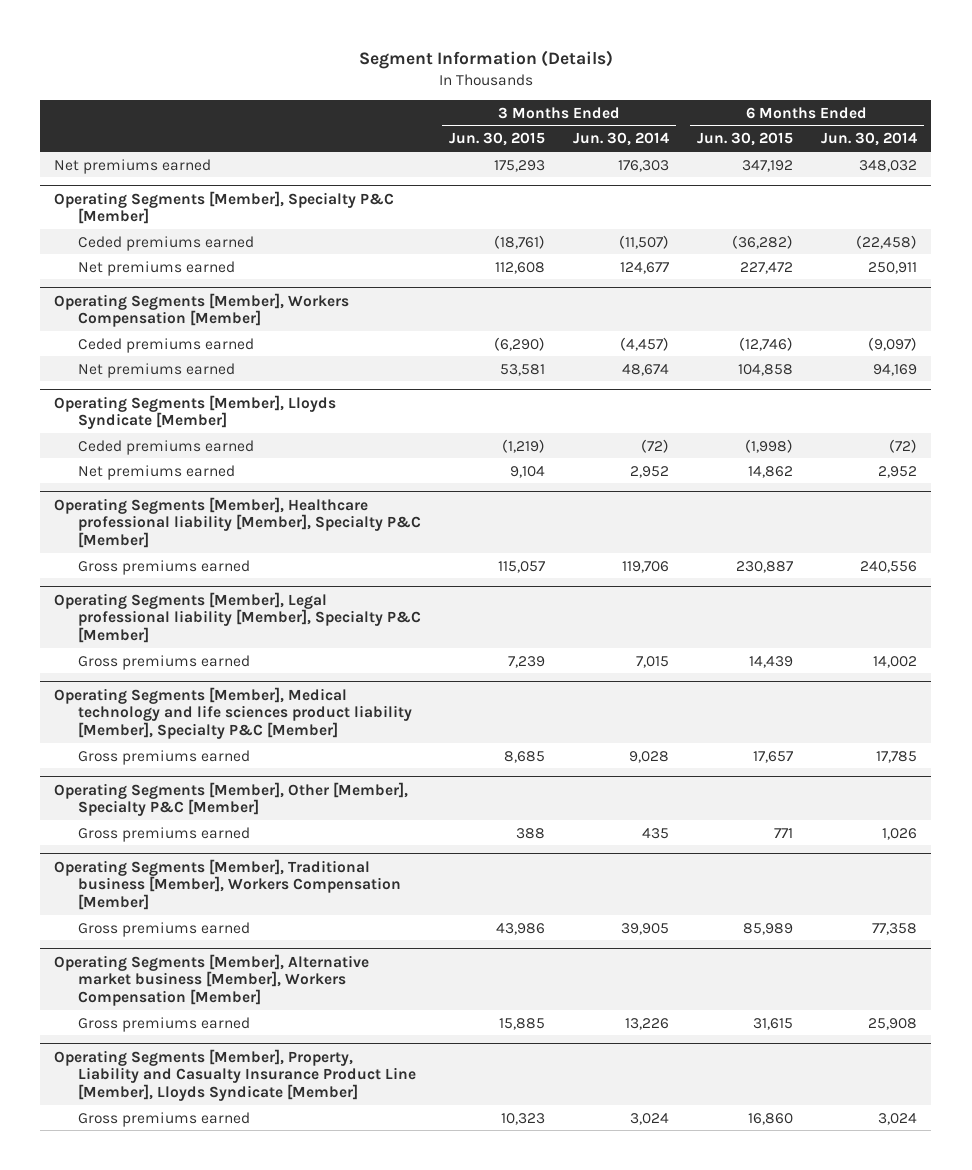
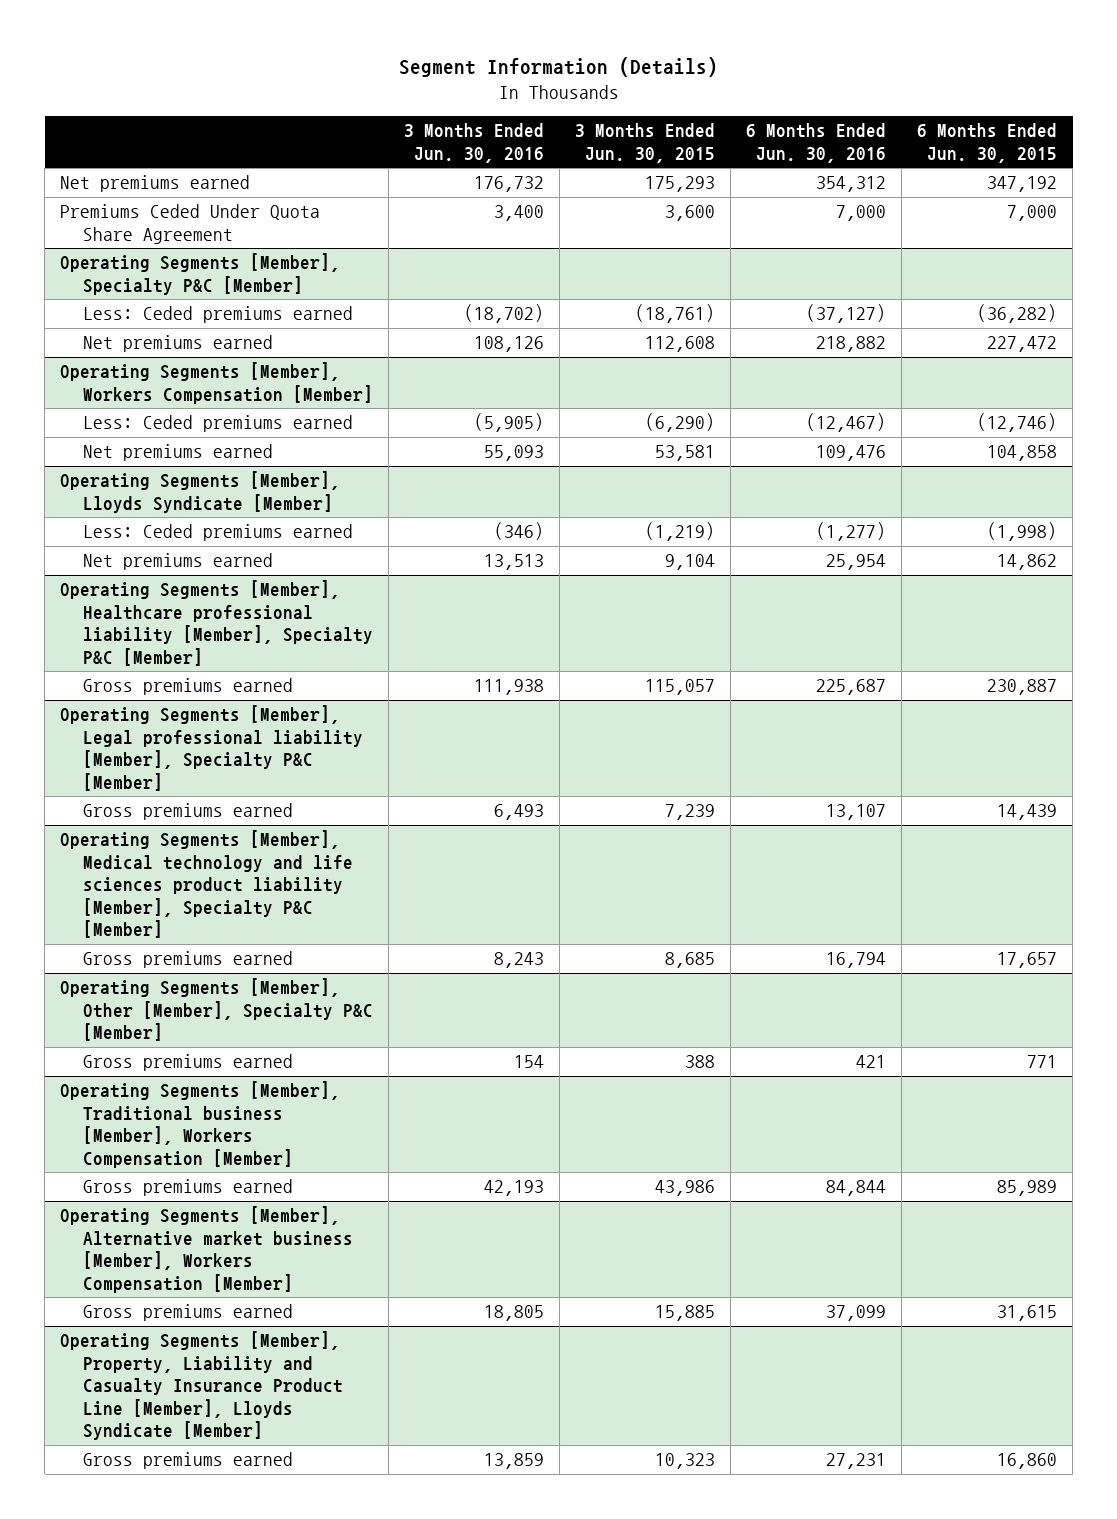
- | 3 Months Ended Jun. 30, 2015 | 3 Months Ended Jun. 30, 2014 | 6 Months Ended Jun. 30, 2015 | 6 Months Ended Jun. 30, 2014
+ | 3 Months Ended Jun. 30, 2016 | 3 Months Ended Jun. 30, 2015 | 6 Months Ended Jun. 30, 2016 | 6 Months Ended Jun. 30, 2015
+ Premiums Ceded Under Quota Share Agreement | 3,400 | 3,600 | 7,000 | 7,000
@ Operating Segments [Member], Specialty P&C [Member]
- Ceded premiums earned | (18,761) | (11,507) | (36,282) | (22,458)
+ Less: Ceded premiums earned | (18,702) | (18,761) | (37,127) | (36,282)
@ Operating Segments [Member], Workers Compensation [Member]
- Ceded premiums earned | (6,290) | (4,457) | (12,746) | (9,097)
+ Less: Ceded premiums earned | (5,905) | (6,290) | (12,467) | (12,746)
@ Operating Segments [Member], Lloyds Syndicate [Member]
- Ceded premiums earned | (1,219) | (72) | (1,998) | (72)
+ Less: Ceded premiums earned | (346) | (1,219) | (1,277) | (1,998)

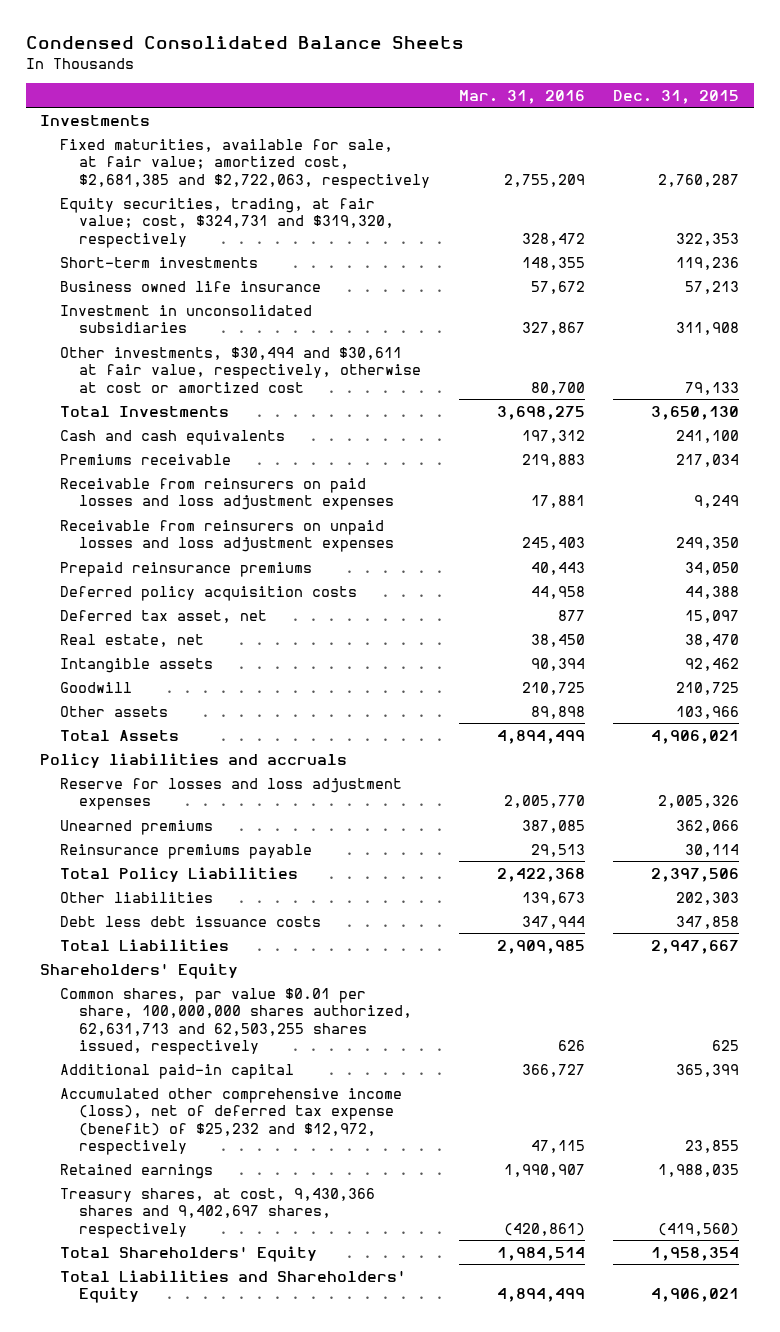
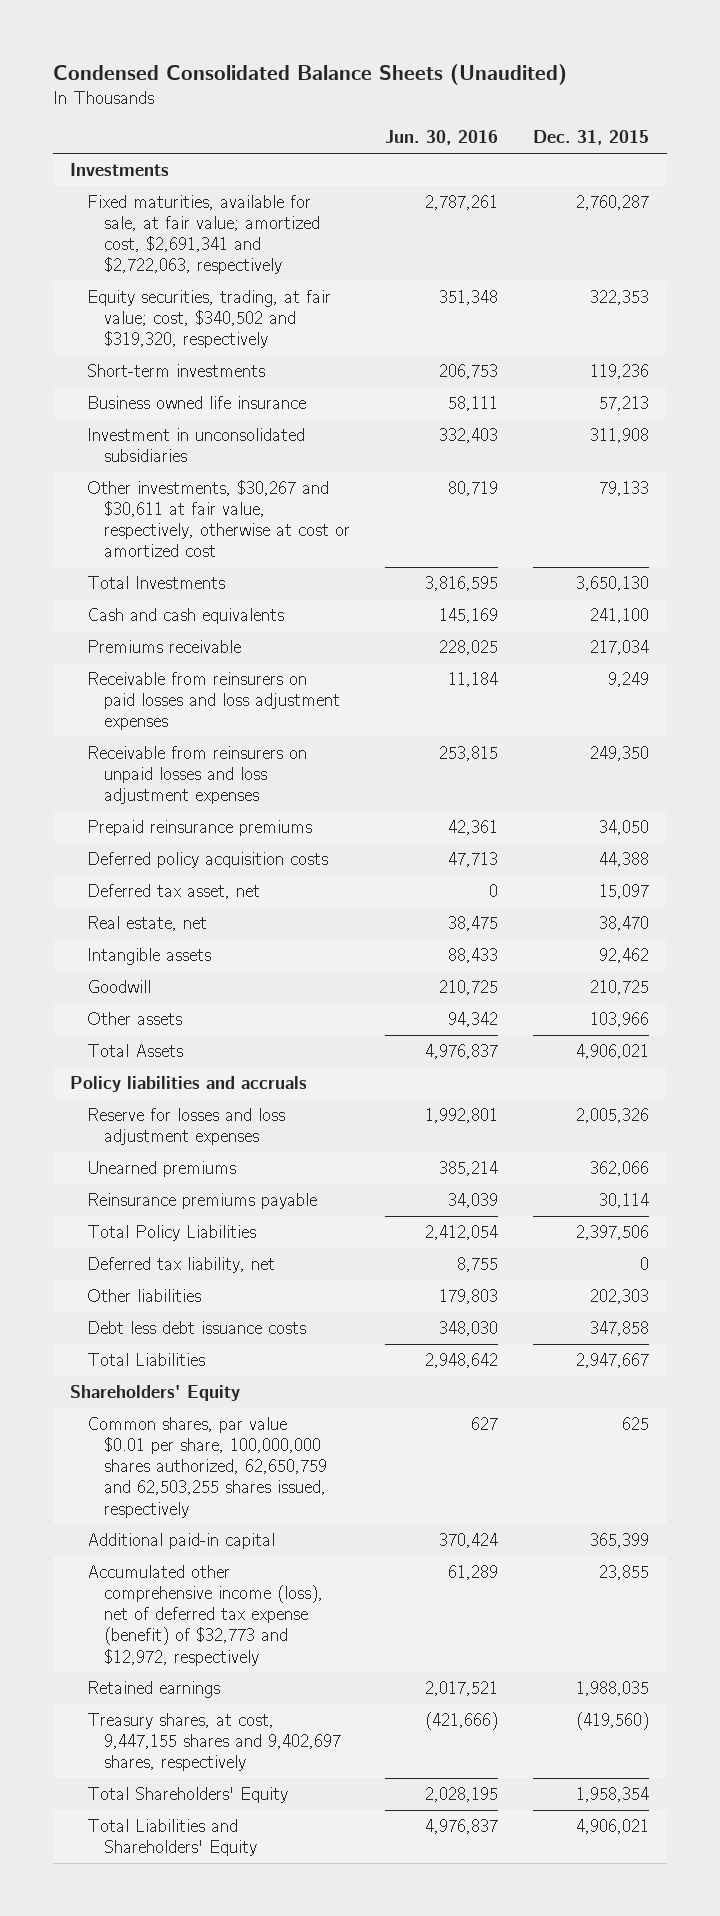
- Condensed Consolidated Balance Sheets
+ Condensed Consolidated Balance Sheets (Unaudited)
- | Mar. 31, 2016 | Dec. 31, 2015
+ | Jun. 30, 2016 | Dec. 31, 2015
- Fixed maturities, available for sale, at fair value; amortized cost, $2,681,385 and $2,722,063, respectively | 2,755,209 | 2,760,287
- Equity securities, trading, at fair value; cost, $324,731 and $319,320, respectively | 328,472 | 322,353
+ Fixed maturities, available for sale, at fair value; amortized cost, $2,691,341 and $2,722,063, respectively | 2,787,261 | 2,760,287
+ Equity securities, trading, at fair value; cost, $340,502 and $319,320, respectively | 351,348 | 322,353
- Other investments, $30,494 and $30,611 at fair value, respectively, otherwise at cost or amortized cost | 80,700 | 79,133
+ Other investments, $30,267 and $30,611 at fair value, respectively, otherwise at cost or amortized cost | 80,719 | 79,133
+ Deferred tax liability, net | 8,755 | 0
- Common shares, par value $0.01 per share, 100,000,000 shares authorized, 62,631,713 and 62,503,255 shares issued, respectively | 626 | 625
+ Common shares, par value $0.01 per share, 100,000,000 shares authorized, 62,650,759 and 62,503,255 shares issued, respectively | 627 | 625
- Accumulated other comprehensive income (loss), net of deferred tax expense (benefit) of $25,232 and $12,972, respectively | 47,115 | 23,855
+ Accumulated other comprehensive income (loss), net of deferred tax expense (benefit) of $32,773 and $12,972, respectively | 61,289 | 23,855
- Treasury shares, at cost, 9,430,366 shares and 9,402,697 shares, respectively | (420,861) | (419,560)
+ Treasury shares, at cost, 9,447,155 shares and 9,402,697 shares, respectively | (421,666) | (419,560)

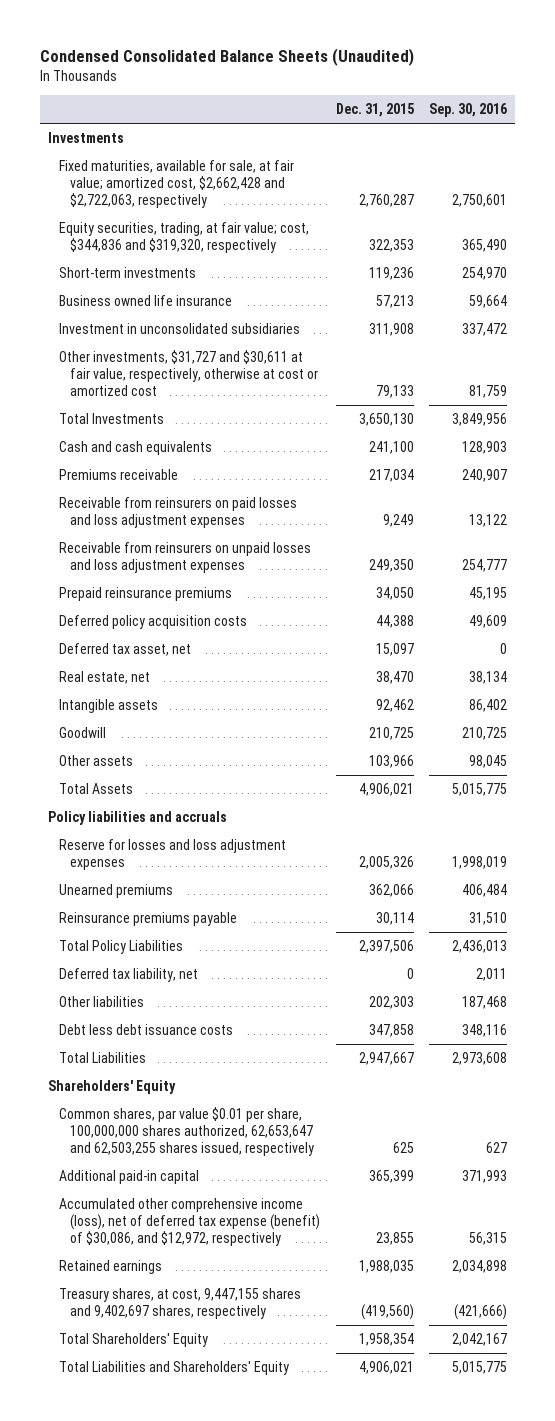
- | Jun. 30, 2016 | Dec. 31, 2015
+ | Dec. 31, 2015 | Sep. 30, 2016
- Fixed maturities, available for sale, at fair value; amortized cost, $2,691,341 and $2,722,063, respectively | 2,787,261 | 2,760,287
- Equity securities, trading, at fair value; cost, $340,502 and $319,320, respectively | 351,348 | 322,353
+ Fixed maturities, available for sale, at fair value; amortized cost, $2,662,428 and $2,722,063, respectively | 2,760,287 | 2,750,601
+ Equity securities, trading, at fair value; cost, $344,836 and $319,320, respectively | 322,353 | 365,490
- Other investments, $30,267 and $30,611 at fair value, respectively, otherwise at cost or amortized cost | 80,719 | 79,133
+ Other investments, $31,727 and $30,611 at fair value, respectively, otherwise at cost or amortized cost | 79,133 | 81,759
- Common shares, par value $0.01 per share, 100,000,000 shares authorized, 62,650,759 and 62,503,255 shares issued, respectively | 627 | 625
+ Common shares, par value $0.01 per share, 100,000,000 shares authorized, 62,653,647 and 62,503,255 shares issued, respectively | 625 | 627
- Accumulated other comprehensive income (loss), net of deferred tax expense (benefit) of $32,773 and $12,972, respectively | 61,289 | 23,855
+ Accumulated other comprehensive income (loss), net of deferred tax expense (benefit) of $30,086, and $12,972, respectively | 23,855 | 56,315

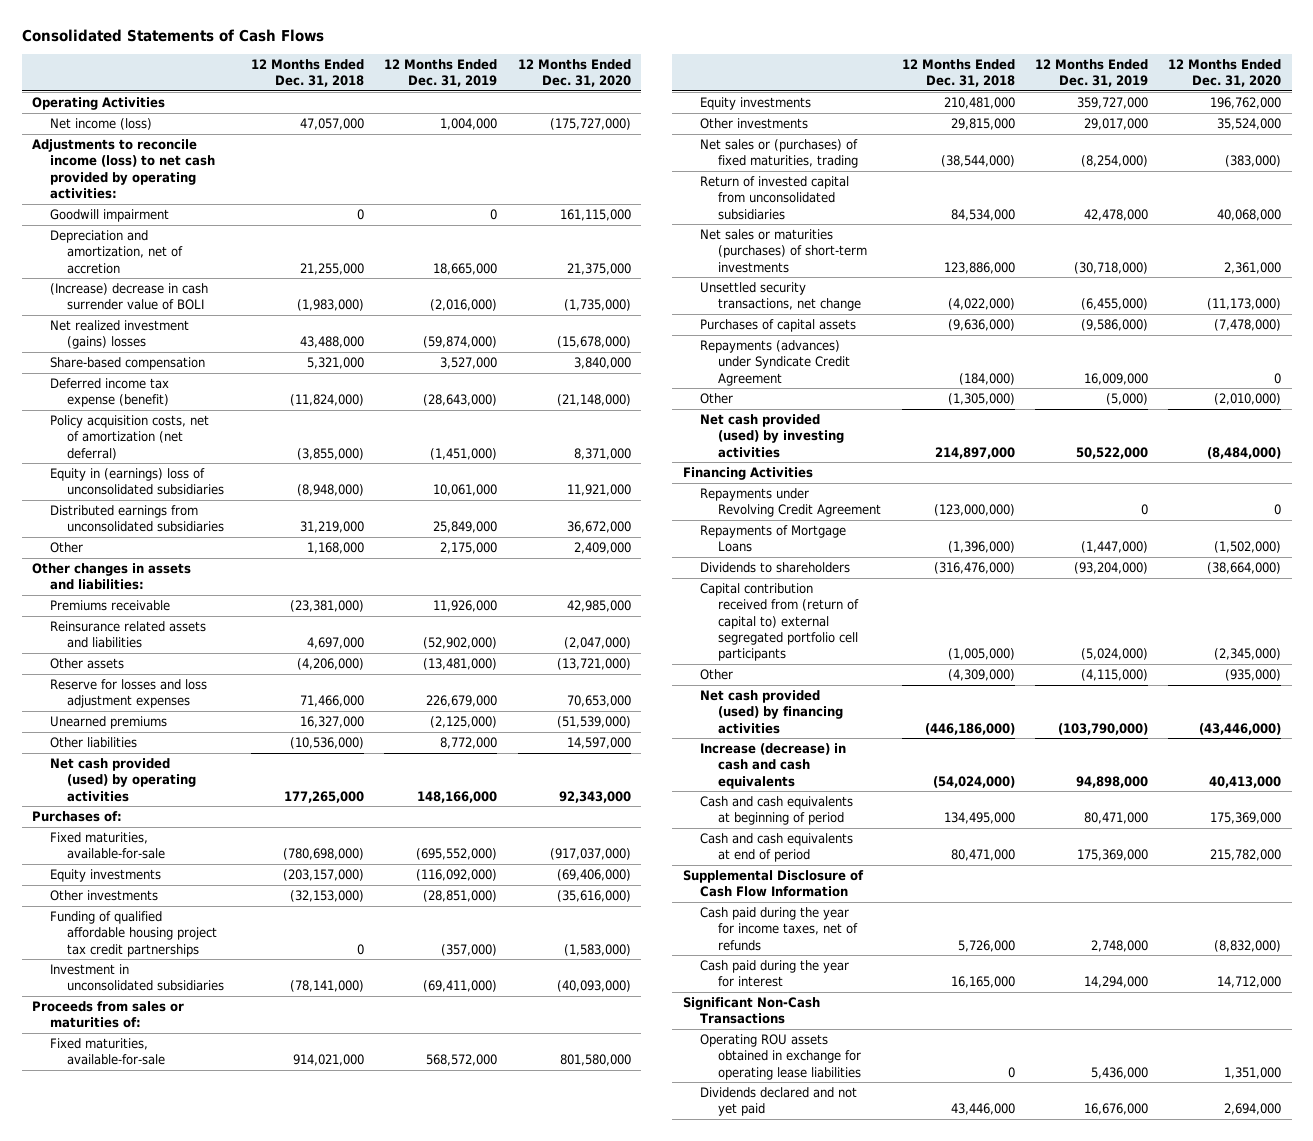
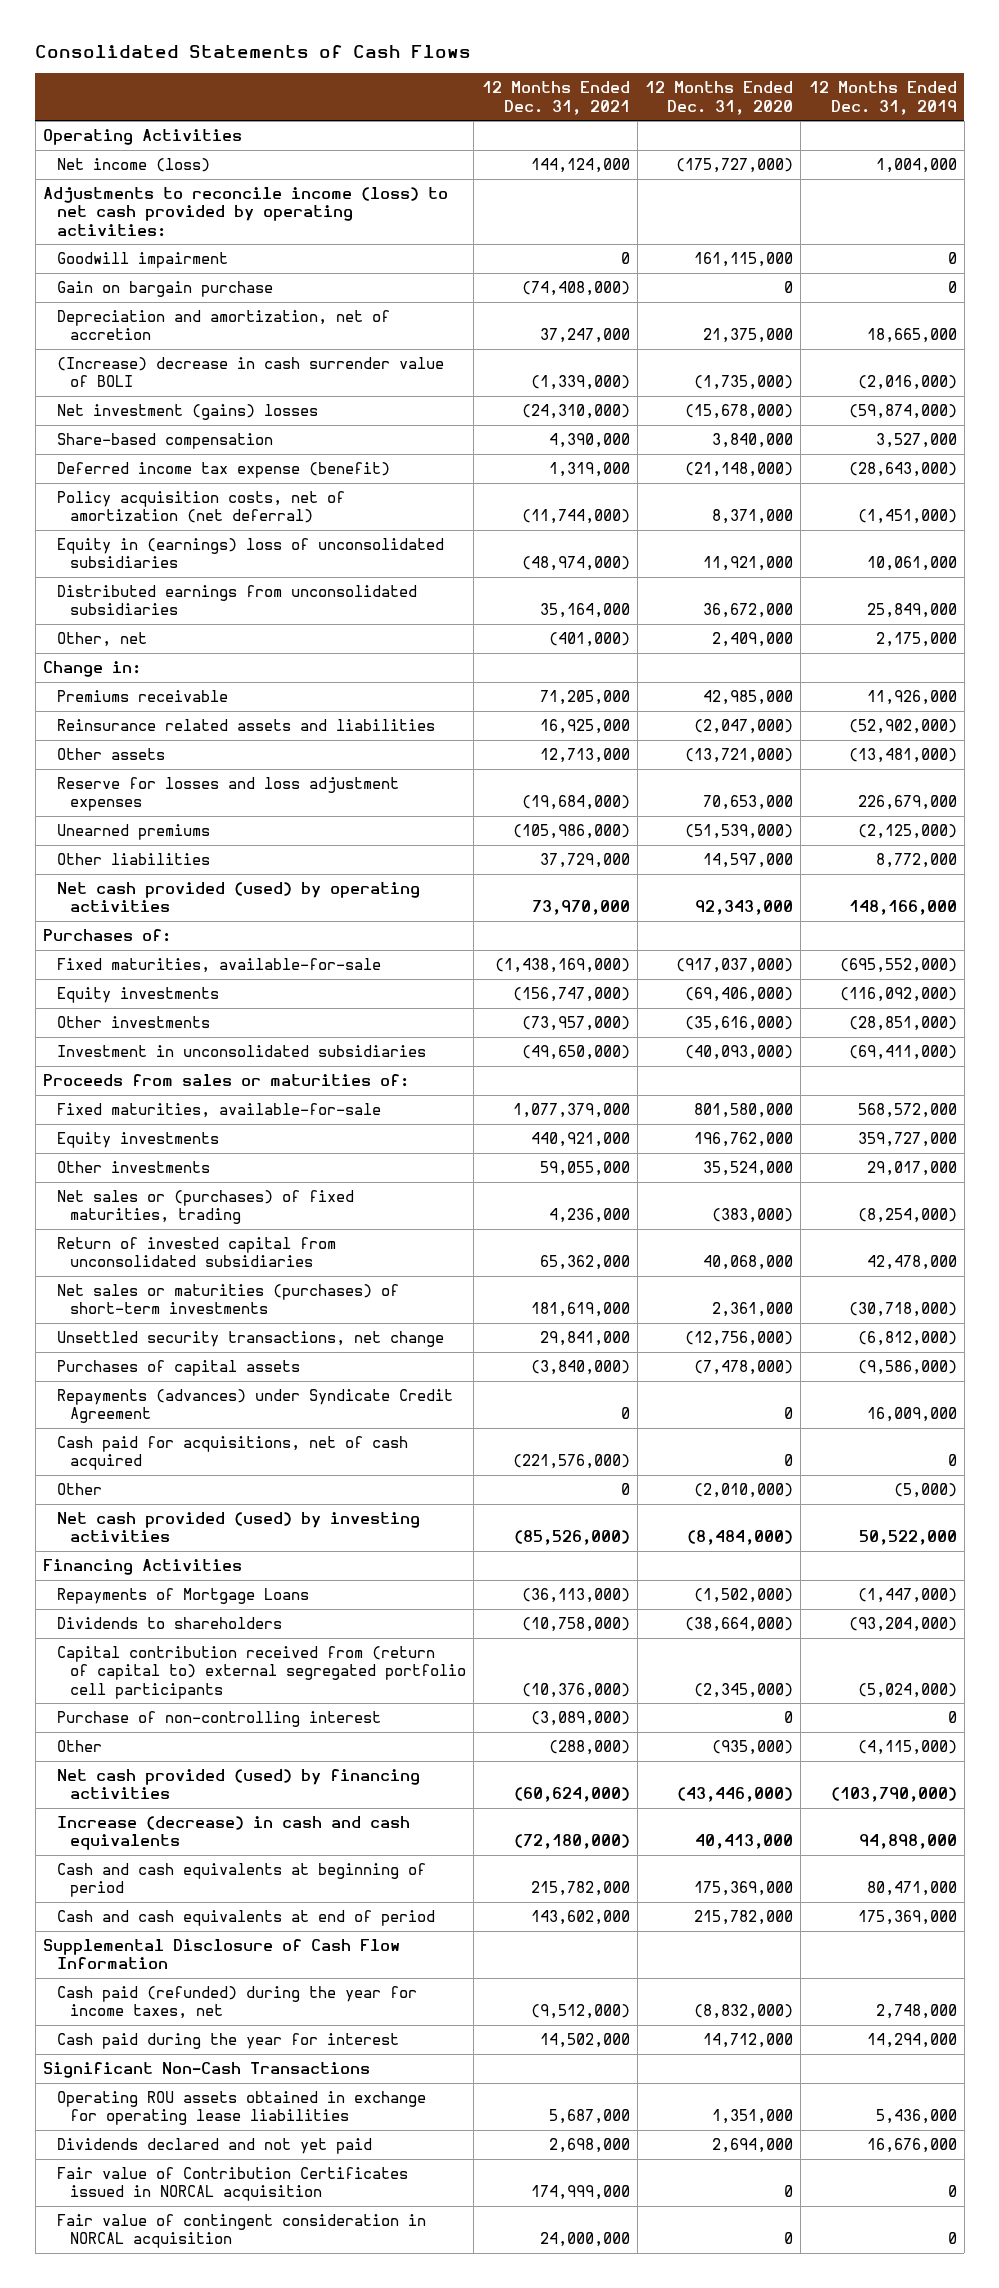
- | 12 Months Ended Dec. 31, 2018 | 12 Months Ended Dec. 31, 2019 | 12 Months Ended Dec. 31, 2020
+ | 12 Months Ended Dec. 31, 2021 | 12 Months Ended Dec. 31, 2020 | 12 Months Ended Dec. 31, 2019
+ Gain on bargain purchase | (74,408,000) | 0 | 0
- Net realized investment (gains) losses | 43,488,000 | (59,874,000) | (15,678,000)
+ Net investment (gains) losses | (24,310,000) | (15,678,000) | (59,874,000)
- Other | 1,168,000 | 2,175,000 | 2,409,000
- Other changes in assets and liabilities:
+ Other, net | (401,000) | 2,409,000 | 2,175,000
+ Change in:
- Funding of qualified affordable housing project tax credit partnerships | 0 | (357,000) | (1,583,000)
- Unsettled security transactions, net change | (4,022,000) | (6,455,000) | (11,173,000)
+ Unsettled security transactions, net change | 29,841,000 | (12,756,000) | (6,812,000)
+ Cash paid for acquisitions, net of cash acquired | (221,576,000) | 0 | 0
- Repayments under Revolving Credit Agreement | (123,000,000) | 0 | 0
+ Purchase of non-controlling interest | (3,089,000) | 0 | 0
- Cash paid during the year for income taxes, net of refunds | 5,726,000 | 2,748,000 | (8,832,000)
+ Cash paid (refunded) during the year for income taxes, net | (9,512,000) | (8,832,000) | 2,748,000
+ Fair value of Contribution Certificates issued in NORCAL acquisition | 174,999,000 | 0 | 0
+ Fair value of contingent consideration in NORCAL acquisition | 24,000,000 | 0 | 0

